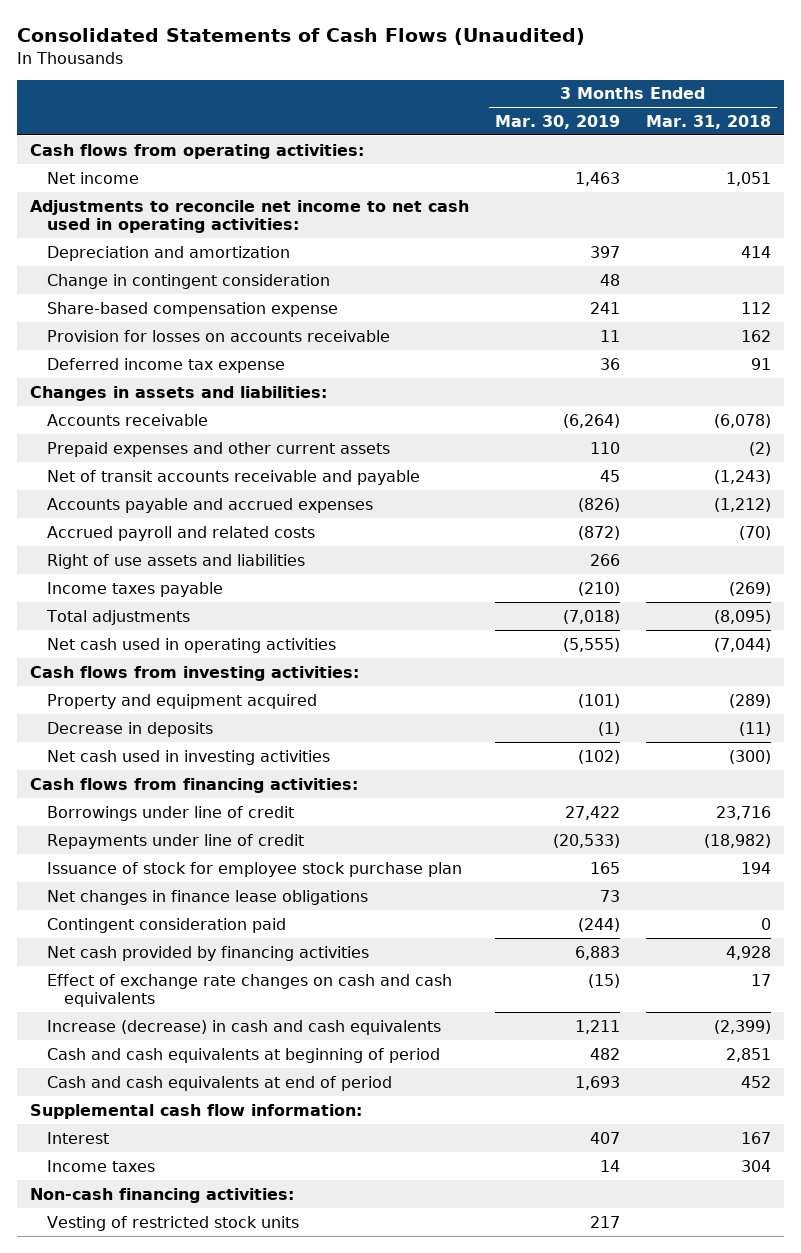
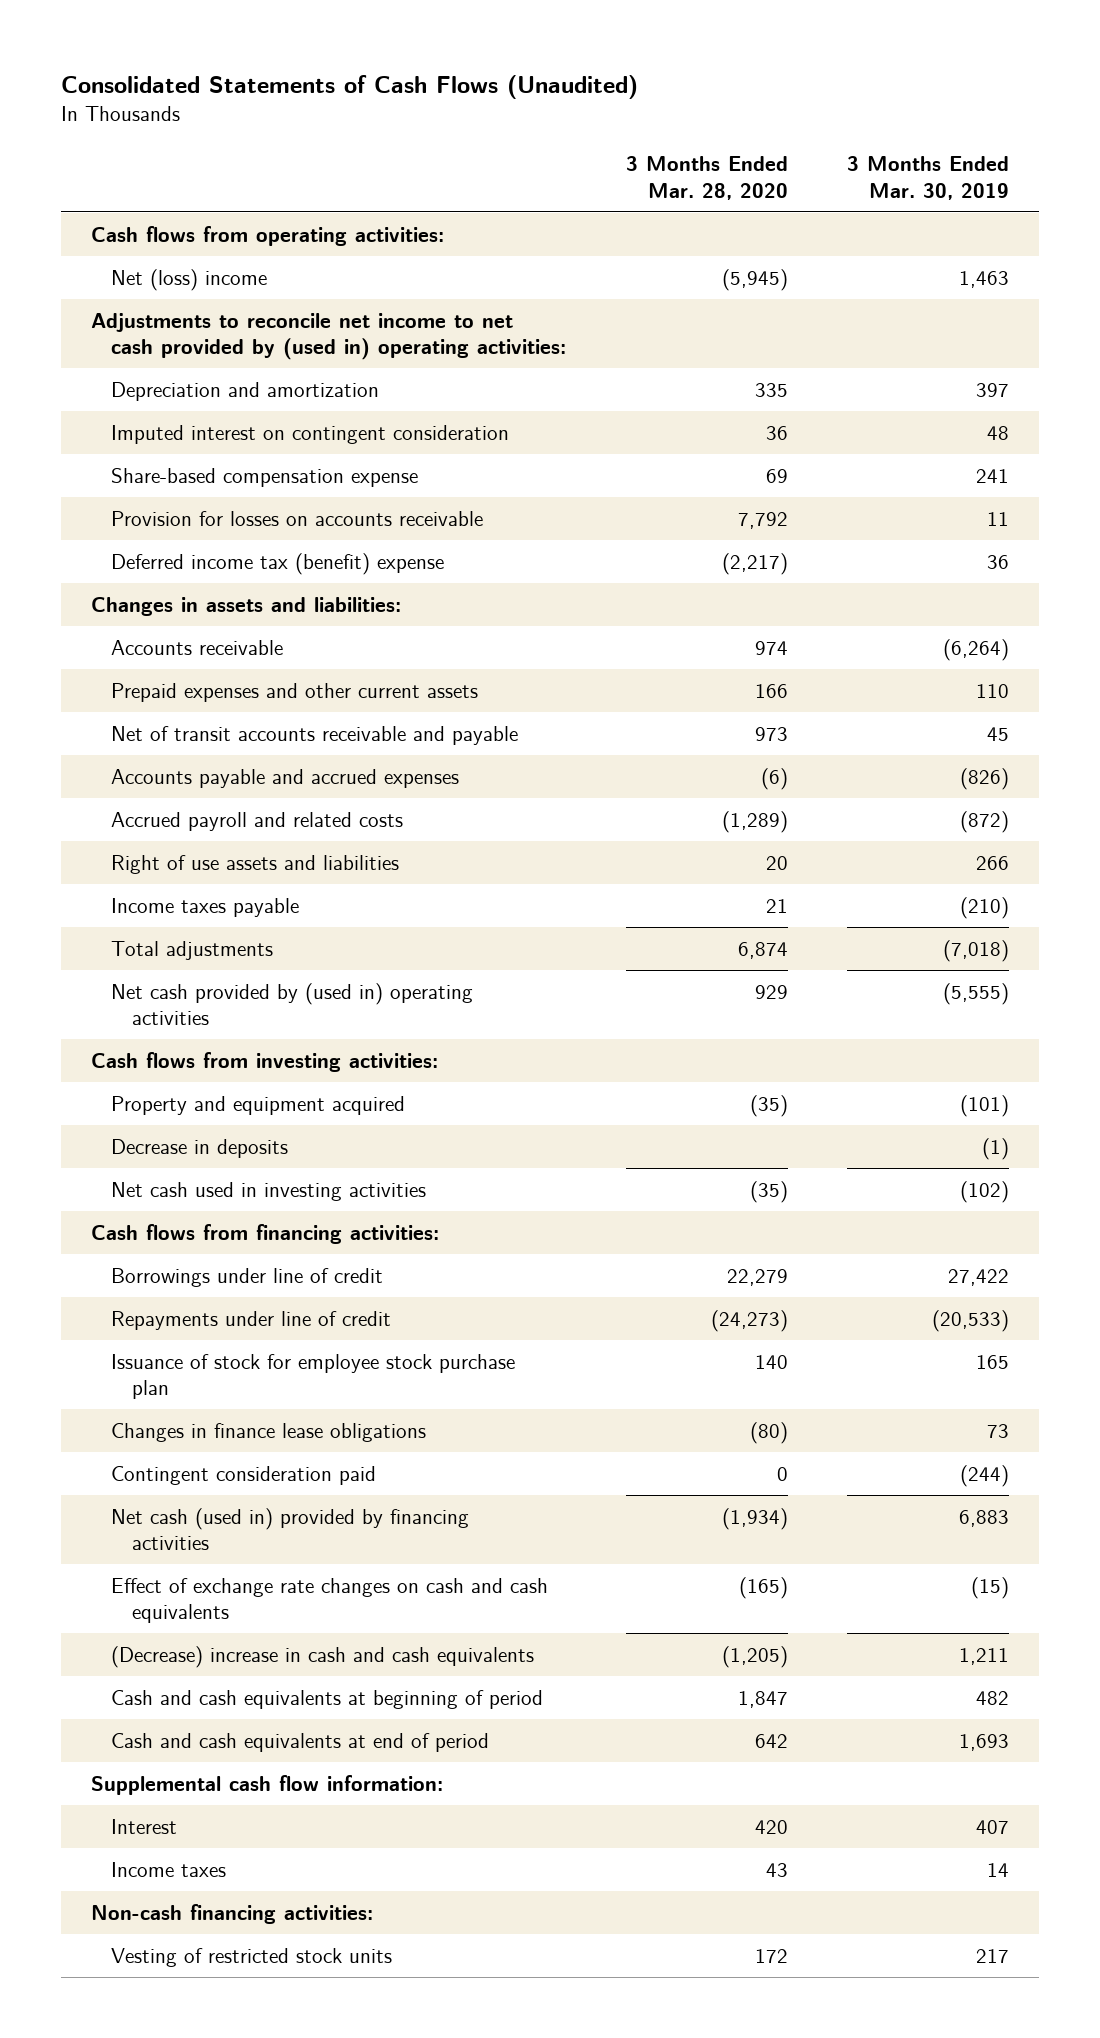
- | 3 Months Ended Mar. 30, 2019 | 3 Months Ended Mar. 31, 2018
+ | 3 Months Ended Mar. 28, 2020 | 3 Months Ended Mar. 30, 2019
- Net income | 1,463 | 1,051
- Adjustments to reconcile net income to net cash used in operating activities:
+ Net (loss) income | (5,945) | 1,463
+ Adjustments to reconcile net income to net cash provided by (used in) operating activities:
- Change in contingent consideration | 48 |
+ Imputed interest on contingent consideration | 36 | 48
- Deferred income tax expense | 36 | 91
+ Deferred income tax (benefit) expense | (2,217) | 36
- Net cash used in operating activities | (5,555) | (7,044)
+ Net cash provided by (used in) operating activities | 929 | (5,555)
- Net changes in finance lease obligations | 73 |
+ Changes in finance lease obligations | (80) | 73
- Net cash provided by financing activities | 6,883 | 4,928
+ Net cash (used in) provided by financing activities | (1,934) | 6,883
- Increase (decrease) in cash and cash equivalents | 1,211 | (2,399)
+ (Decrease) increase in cash and cash equivalents | (1,205) | 1,211

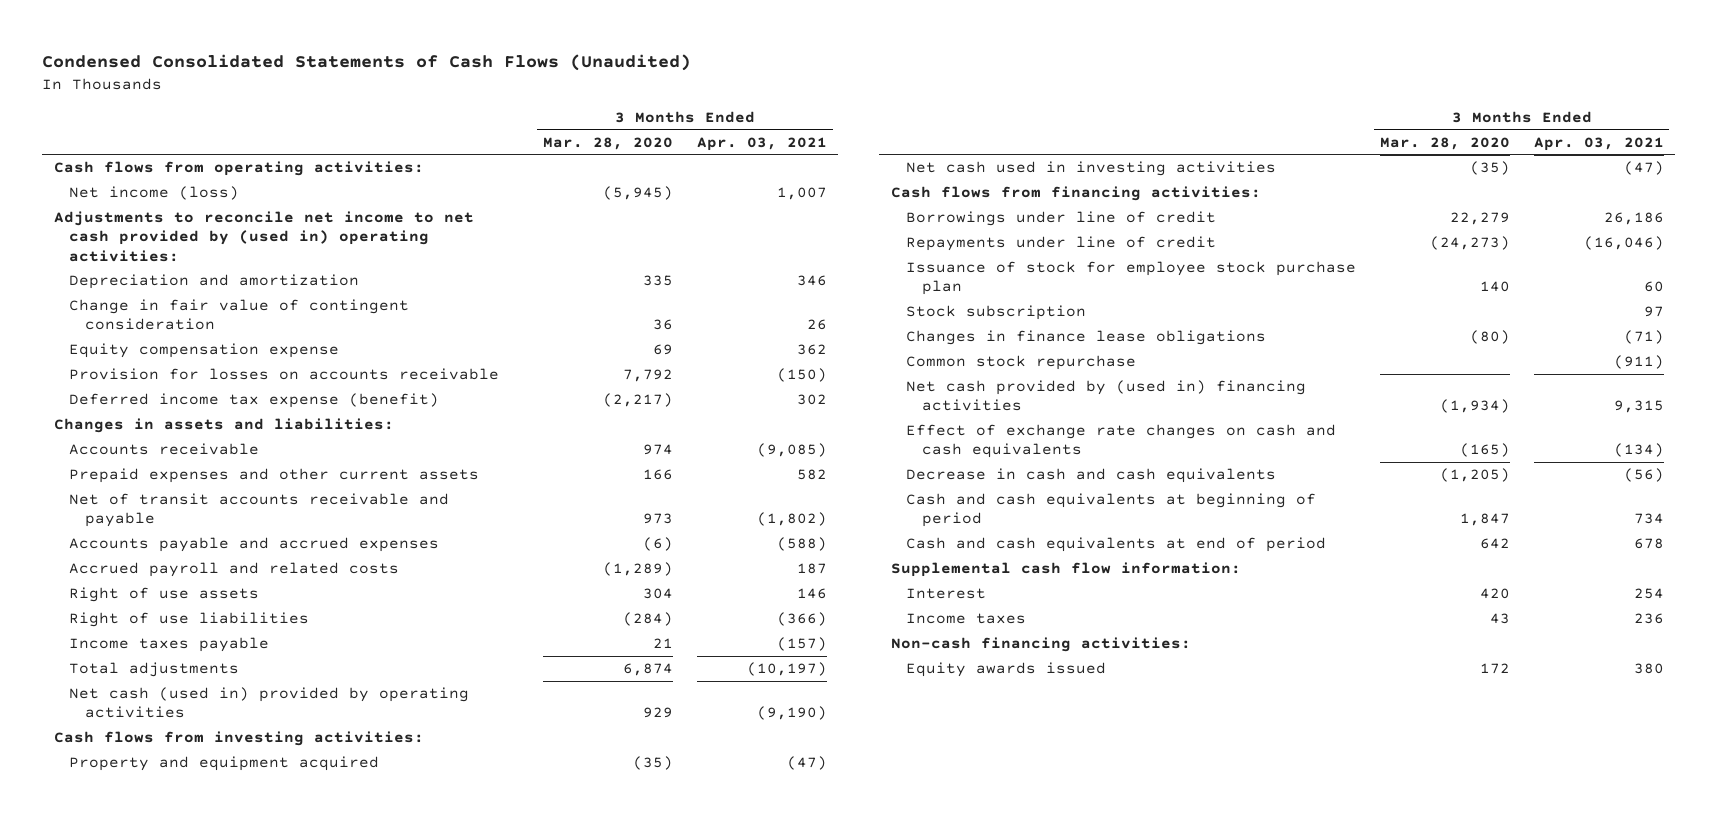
- Consolidated Statements of Cash Flows (Unaudited)
+ Condensed Consolidated Statements of Cash Flows (Unaudited)
- | 3 Months Ended Mar. 28, 2020 | 3 Months Ended Mar. 30, 2019
+ | 3 Months Ended Mar. 28, 2020 | 3 Months Ended Apr. 03, 2021
- Net (loss) income | (5,945) | 1,463
+ Net income (loss) | (5,945) | 1,007
- Imputed interest on contingent consideration | 36 | 48
- Share-based compensation expense | 69 | 241
+ Change in fair value of contingent consideration | 36 | 26
+ Equity compensation expense | 69 | 362
- Deferred income tax (benefit) expense | (2,217) | 36
+ Deferred income tax expense (benefit) | (2,217) | 302
- Right of use assets and liabilities | 20 | 266
+ Right of use assets | 304 | 146
+ Right of use liabilities | (284) | (366)
- Net cash provided by (used in) operating activities | 929 | (5,555)
+ Net cash (used in) provided by operating activities | 929 | (9,190)
- Decrease in deposits | | (1)
+ Stock subscription | | 97
- Contingent consideration paid | 0 | (244)
- Net cash (used in) provided by financing activities | (1,934) | 6,883
+ Common stock repurchase | | (911)
+ Net cash provided by (used in) financing activities | (1,934) | 9,315
- (Decrease) increase in cash and cash equivalents | (1,205) | 1,211
+ Decrease in cash and cash equivalents | (1,205) | (56)
- Vesting of restricted stock units | 172 | 217
+ Equity awards issued | 172 | 380

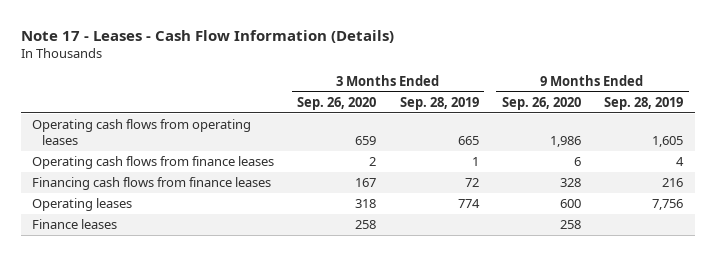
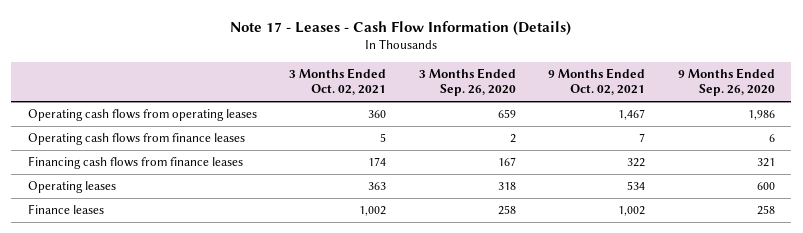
- | 3 Months Ended Sep. 26, 2020 | 3 Months Ended Sep. 28, 2019 | 9 Months Ended Sep. 26, 2020 | 9 Months Ended Sep. 28, 2019
+ | 3 Months Ended Oct. 02, 2021 | 3 Months Ended Sep. 26, 2020 | 9 Months Ended Oct. 02, 2021 | 9 Months Ended Sep. 26, 2020
- Financing cash flows from finance leases | 167 | 72 | 328 | 216
+ Financing cash flows from finance leases | 174 | 167 | 322 | 321

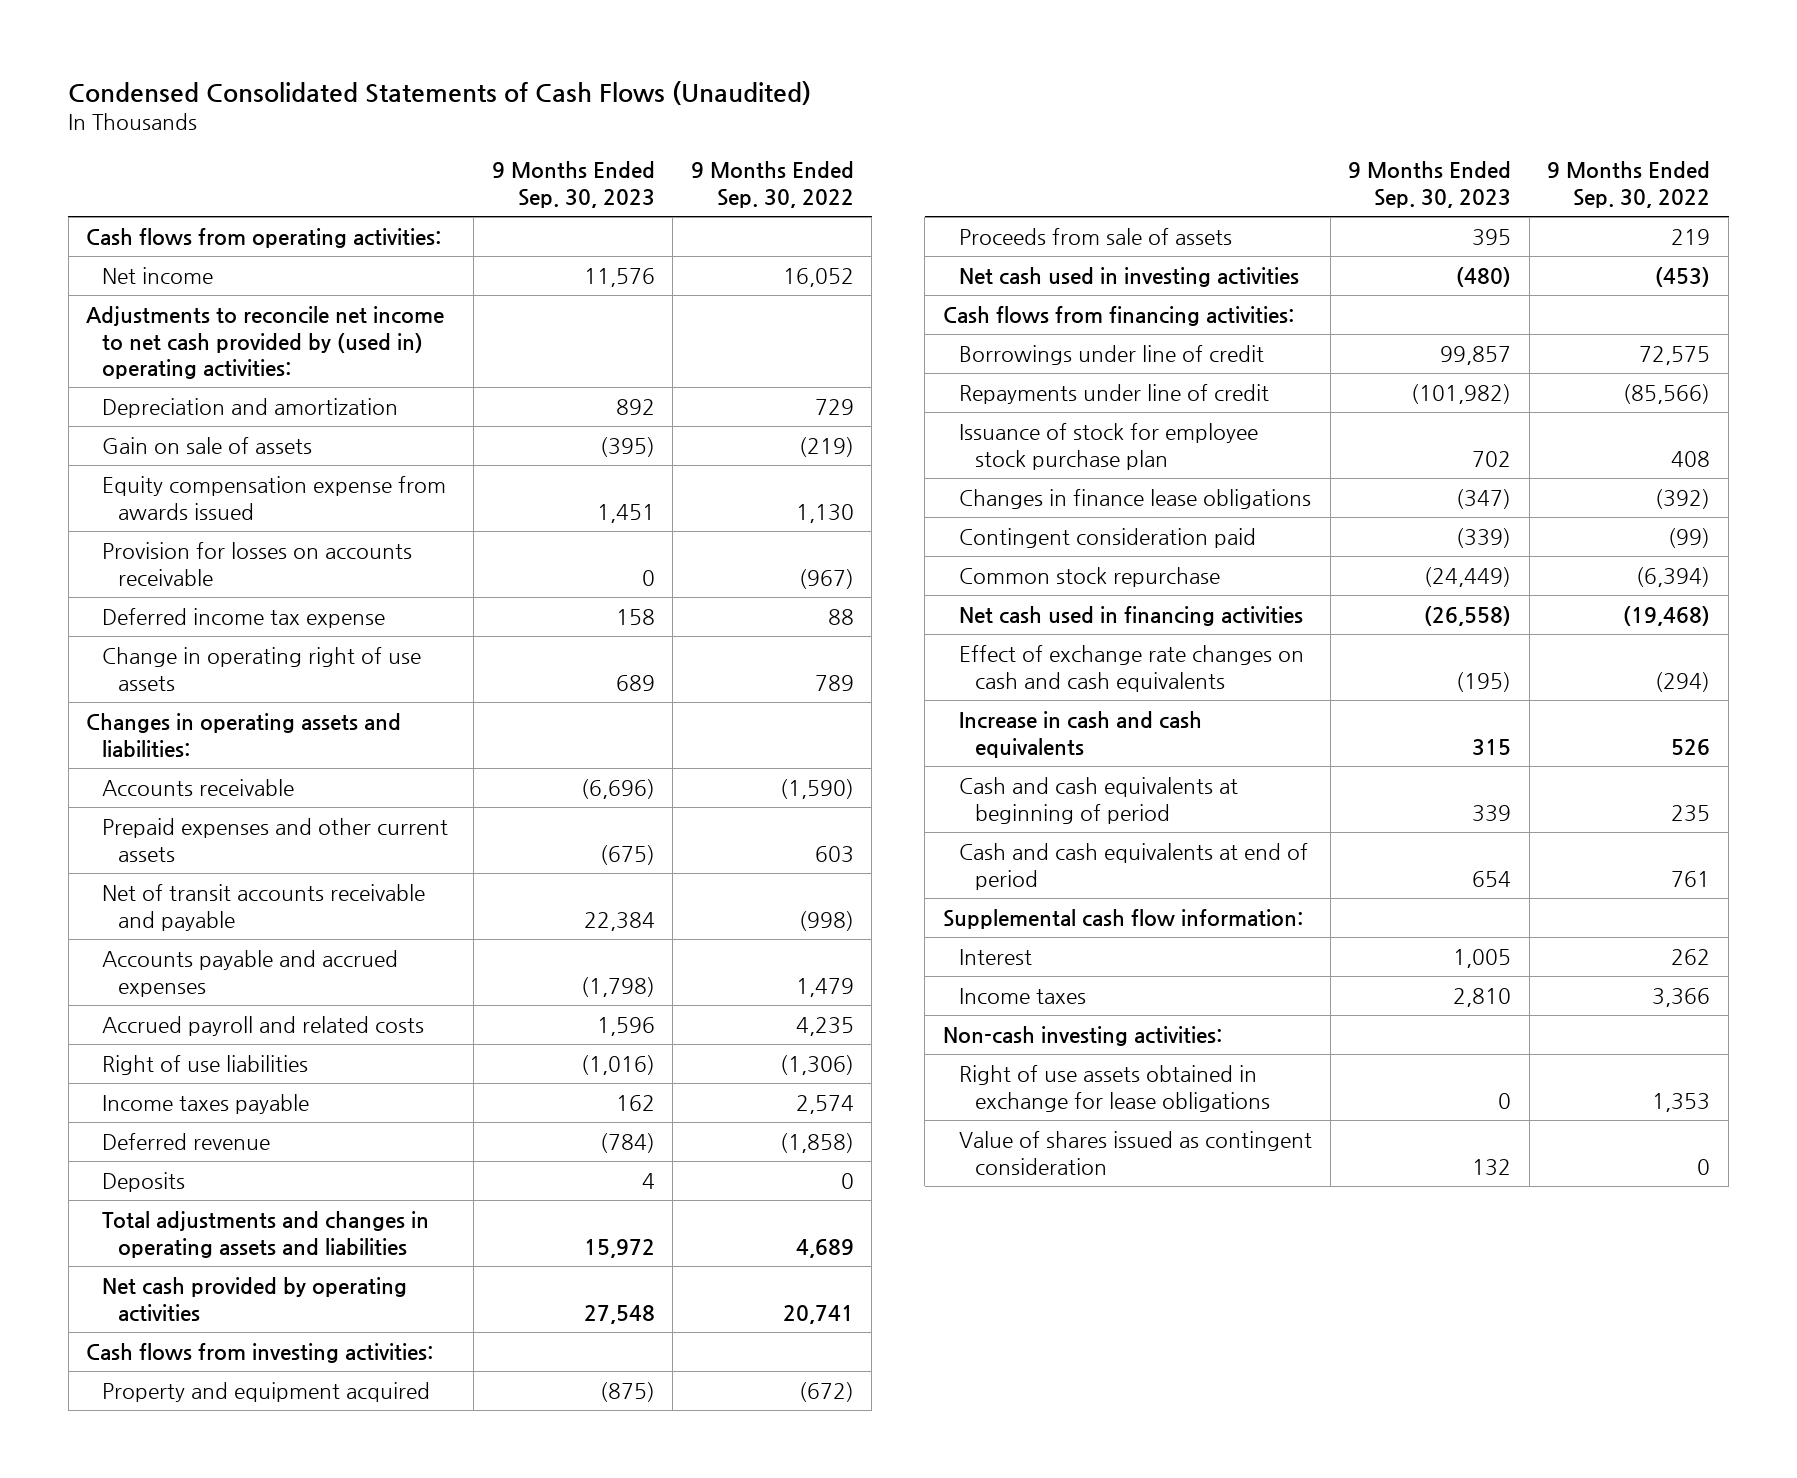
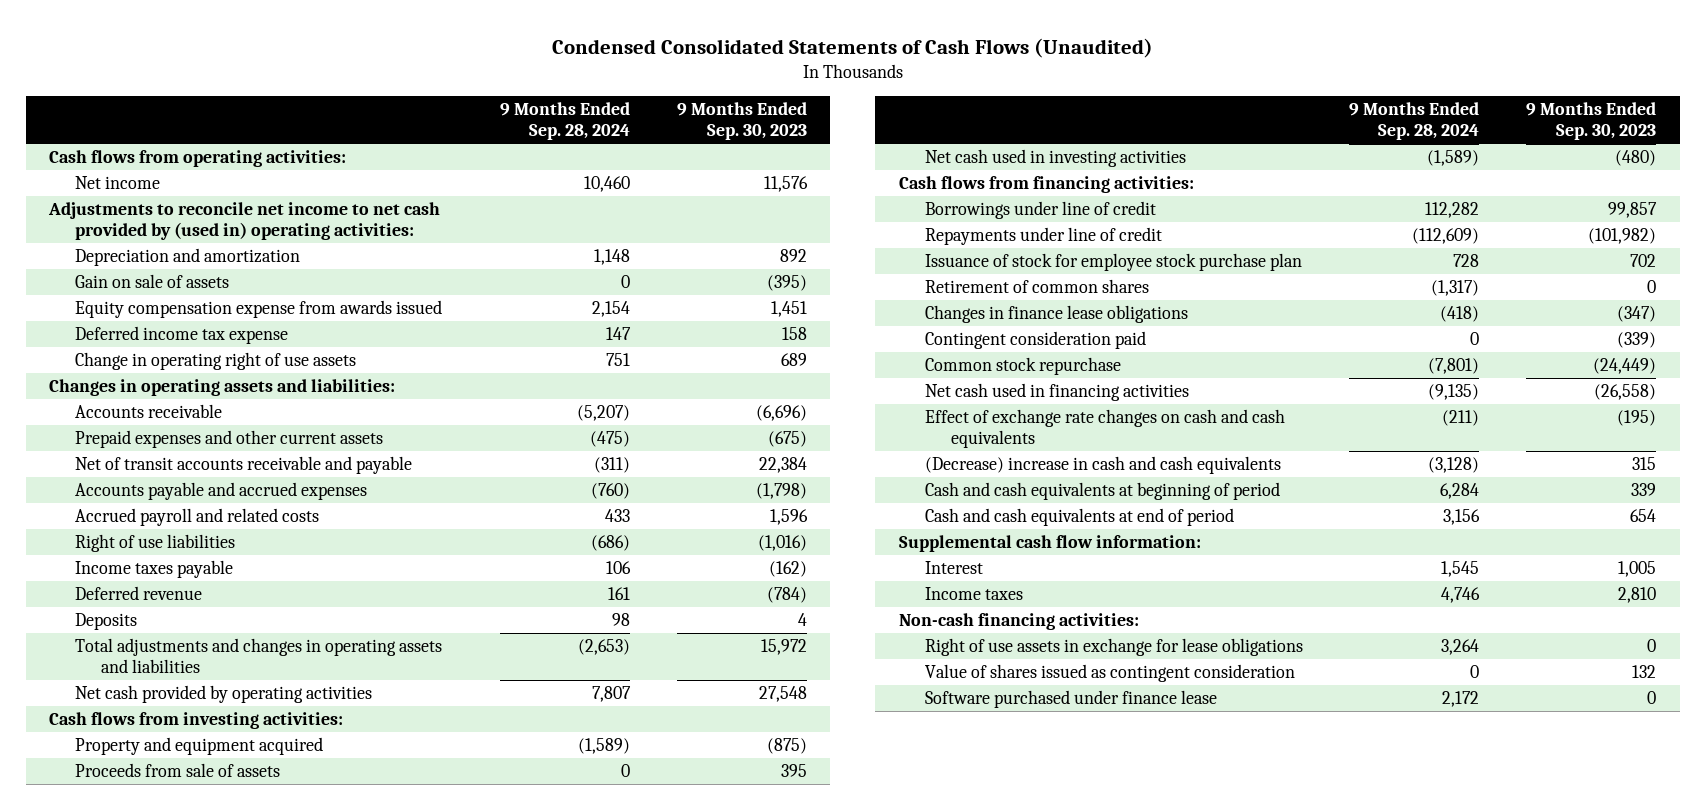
- | 9 Months Ended Sep. 30, 2023 | 9 Months Ended Sep. 30, 2022
+ | 9 Months Ended Sep. 28, 2024 | 9 Months Ended Sep. 30, 2023
- Provision for losses on accounts receivable | 0 | (967)
- Income taxes payable | 162 | 2,574
+ Income taxes payable | 106 | (162)
+ Retirement of common shares | (1,317) | 0
- Increase in cash and cash equivalents | 315 | 526
+ (Decrease) increase in cash and cash equivalents | (3,128) | 315
- Non-cash investing activities:
- Right of use assets obtained in exchange for lease obligations | 0 | 1,353
+ Non-cash financing activities:
+ Right of use assets in exchange for lease obligations | 3,264 | 0
+ Software purchased under finance lease | 2,172 | 0

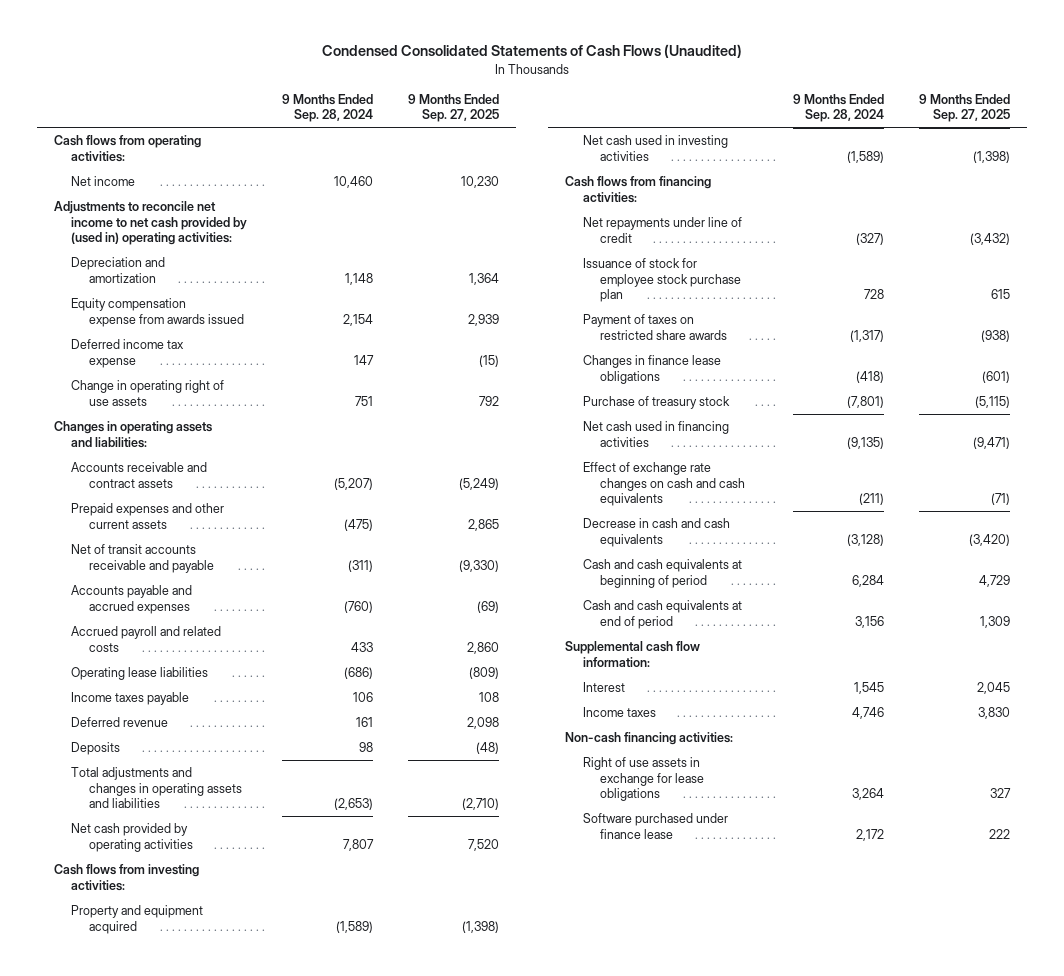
- | 9 Months Ended Sep. 28, 2024 | 9 Months Ended Sep. 30, 2023
+ | 9 Months Ended Sep. 28, 2024 | 9 Months Ended Sep. 27, 2025
- Gain on sale of assets | 0 | (395)
- Accounts receivable | (5,207) | (6,696)
+ Accounts receivable and contract assets | (5,207) | (5,249)
- Right of use liabilities | (686) | (1,016)
+ Operating lease liabilities | (686) | (809)
- Proceeds from sale of assets | 0 | 395
- Borrowings under line of credit | 112,282 | 99,857
- Repayments under line of credit | (112,609) | (101,982)
+ Net repayments under line of credit | (327) | (3,432)
- Retirement of common shares | (1,317) | 0
+ Payment of taxes on restricted share awards | (1,317) | (938)
- Contingent consideration paid | 0 | (339)
- Common stock repurchase | (7,801) | (24,449)
+ Purchase of treasury stock | (7,801) | (5,115)
- (Decrease) increase in cash and cash equivalents | (3,128) | 315
+ Decrease in cash and cash equivalents | (3,128) | (3,420)
- Value of shares issued as contingent consideration | 0 | 132

